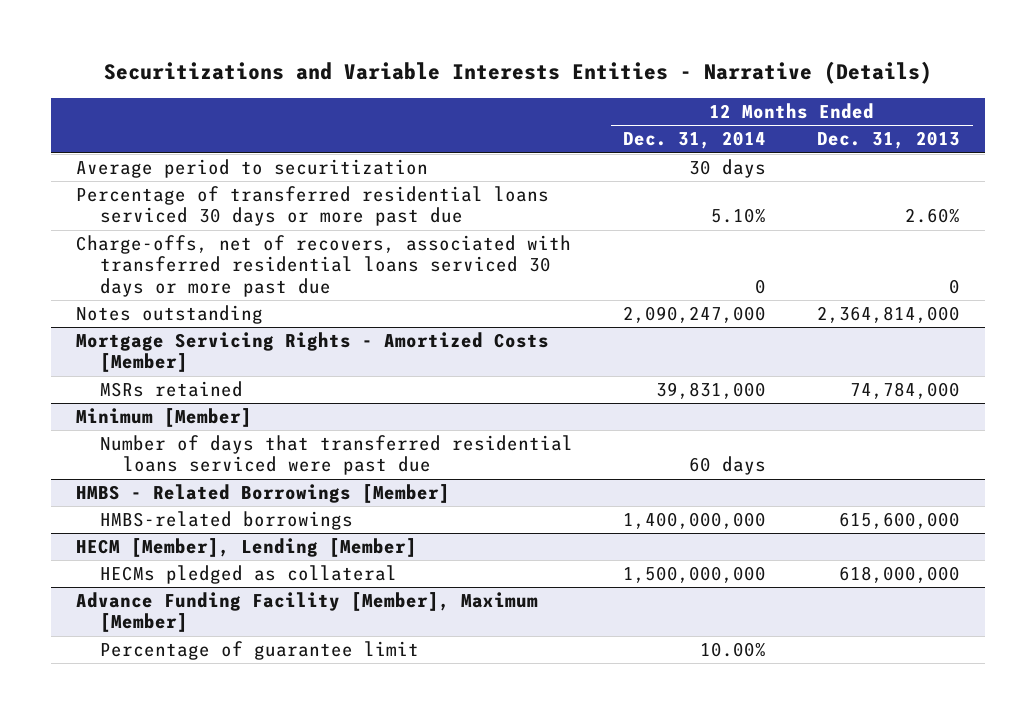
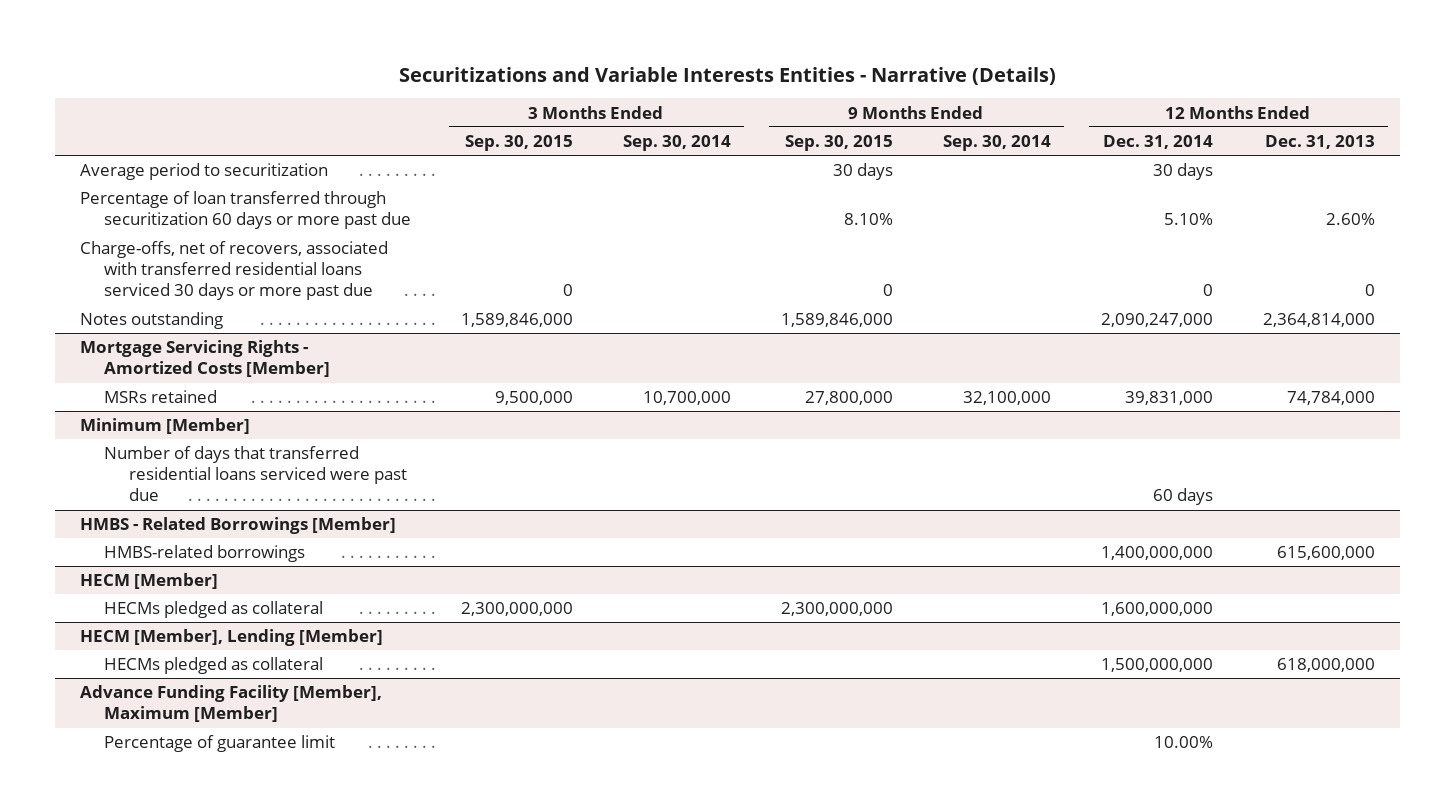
- | 12 Months Ended Dec. 31, 2014 | 12 Months Ended Dec. 31, 2013
+ | 3 Months Ended Sep. 30, 2015 | 3 Months Ended Sep. 30, 2014 | 9 Months Ended Sep. 30, 2015 | 9 Months Ended Sep. 30, 2014 | 12 Months Ended Dec. 31, 2014 | 12 Months Ended Dec. 31, 2013
- Percentage of transferred residential loans serviced 30 days or more past due | 5.10% | 2.60%
+ Percentage of loan transferred through securitization 60 days or more past due | | | 8.10% | | 5.10% | 2.60%
+ HECM [Member]
+ HECMs pledged as collateral | 2,300,000,000 | | 2,300,000,000 | | 1,600,000,000 |

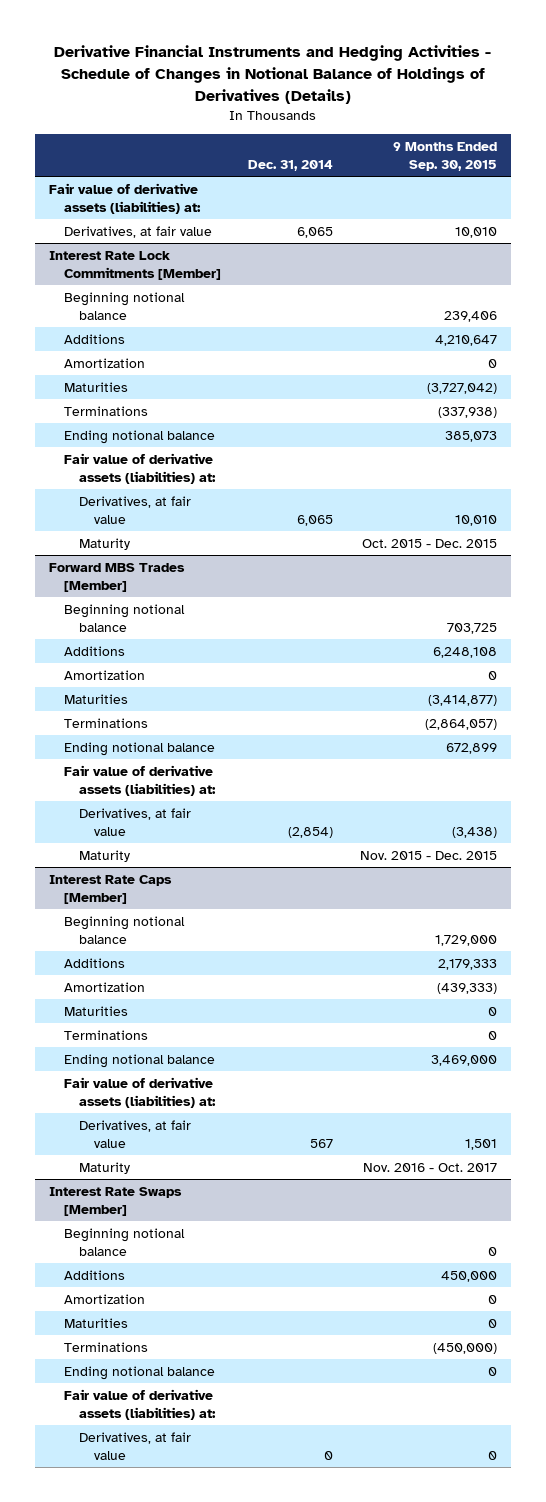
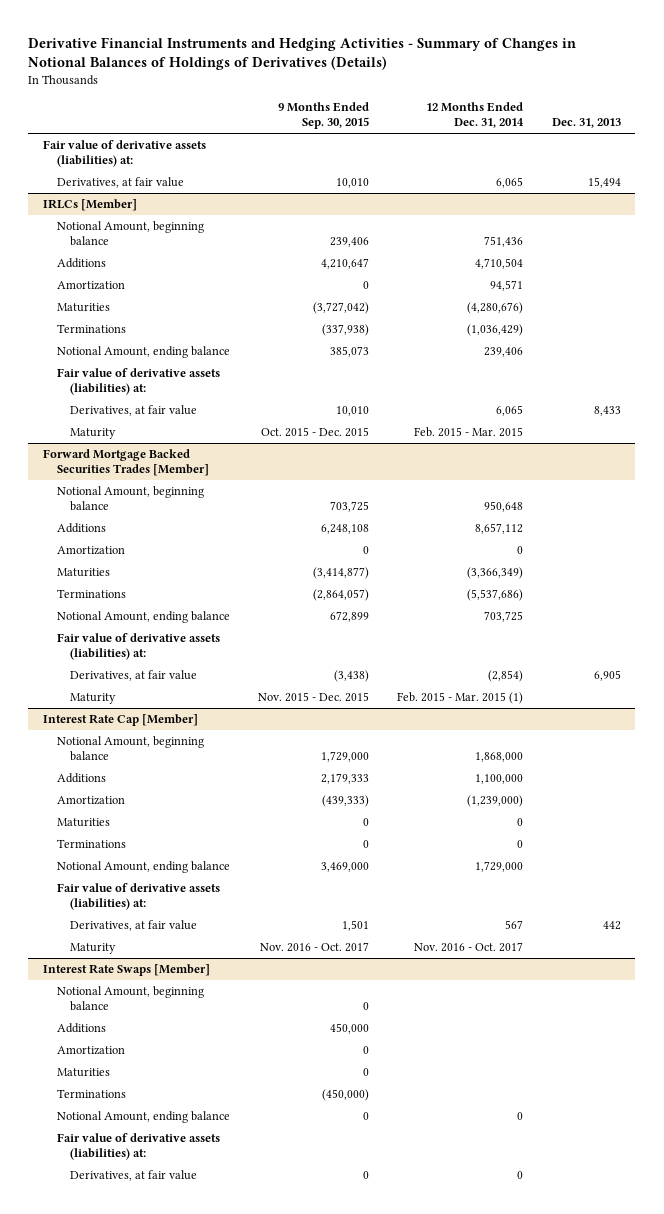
- Derivative Financial Instruments and Hedging Activities - Schedule of Changes in Notional Balance of Holdings of Derivatives (Details)
+ Derivative Financial Instruments and Hedging Activities - Summary of Changes in Notional Balances of Holdings of Derivatives (Details)
- | Dec. 31, 2014 | 9 Months Ended Sep. 30, 2015
+ | 9 Months Ended Sep. 30, 2015 | 12 Months Ended Dec. 31, 2014 | Dec. 31, 2013
- Interest Rate Lock Commitments [Member]
- Beginning notional balance | | 239,406
+ IRLCs [Member]
+ Notional Amount, beginning balance | 239,406 | 751,436 |
- Ending notional balance | | 385,073
+ Notional Amount, ending balance | 385,073 | 239,406 |
- Forward MBS Trades [Member]
- Beginning notional balance | | 703,725
+ Forward Mortgage Backed Securities Trades [Member]
+ Notional Amount, beginning balance | 703,725 | 950,648 |
- Ending notional balance | | 672,899
+ Notional Amount, ending balance | 672,899 | 703,725 |
- Interest Rate Caps [Member]
- Beginning notional balance | | 1,729,000
+ Interest Rate Cap [Member]
+ Notional Amount, beginning balance | 1,729,000 | 1,868,000 |
- Ending notional balance | | 3,469,000
+ Notional Amount, ending balance | 3,469,000 | 1,729,000 |
@ Interest Rate Swaps [Member]
- Beginning notional balance | | 0
+ Notional Amount, beginning balance | 0 | |
- Ending notional balance | | 0
+ Notional Amount, ending balance | 0 | 0 |

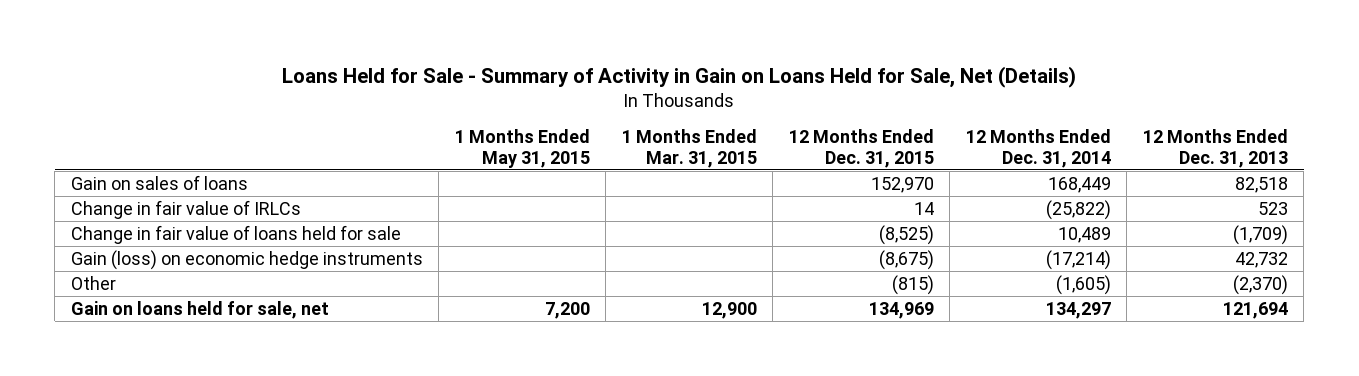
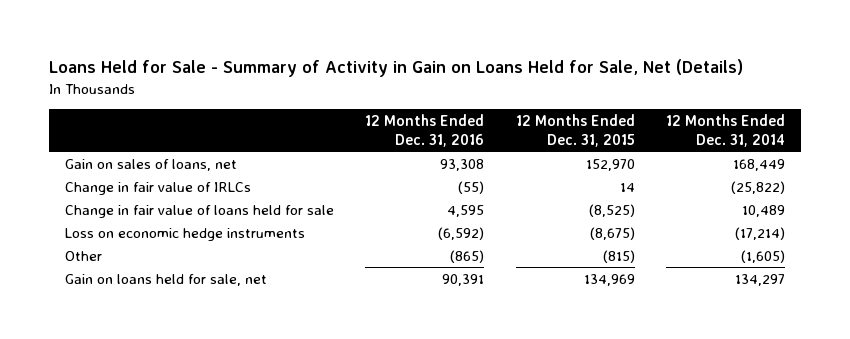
- | 1 Months Ended May 31, 2015 | 1 Months Ended Mar. 31, 2015 | 12 Months Ended Dec. 31, 2015 | 12 Months Ended Dec. 31, 2014 | 12 Months Ended Dec. 31, 2013
+ | 12 Months Ended Dec. 31, 2016 | 12 Months Ended Dec. 31, 2015 | 12 Months Ended Dec. 31, 2014
- Gain on sales of loans | | | 152,970 | 168,449 | 82,518
+ Gain on sales of loans, net | 93,308 | 152,970 | 168,449
- Gain (loss) on economic hedge instruments | | | (8,675) | (17,214) | 42,732
+ Loss on economic hedge instruments | (6,592) | (8,675) | (17,214)

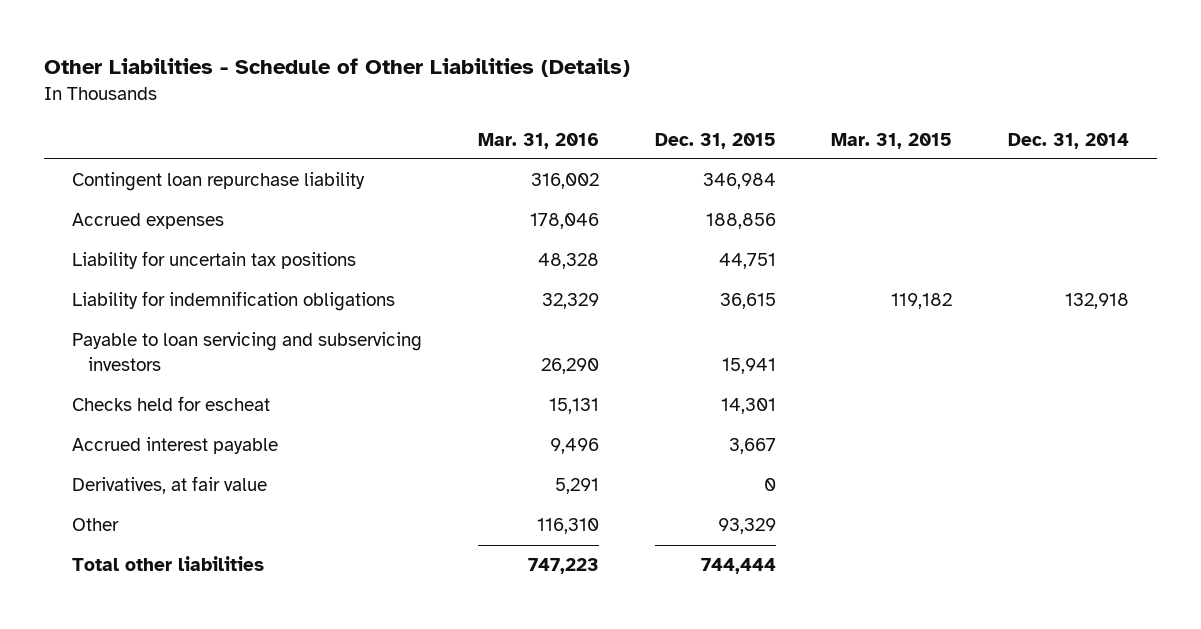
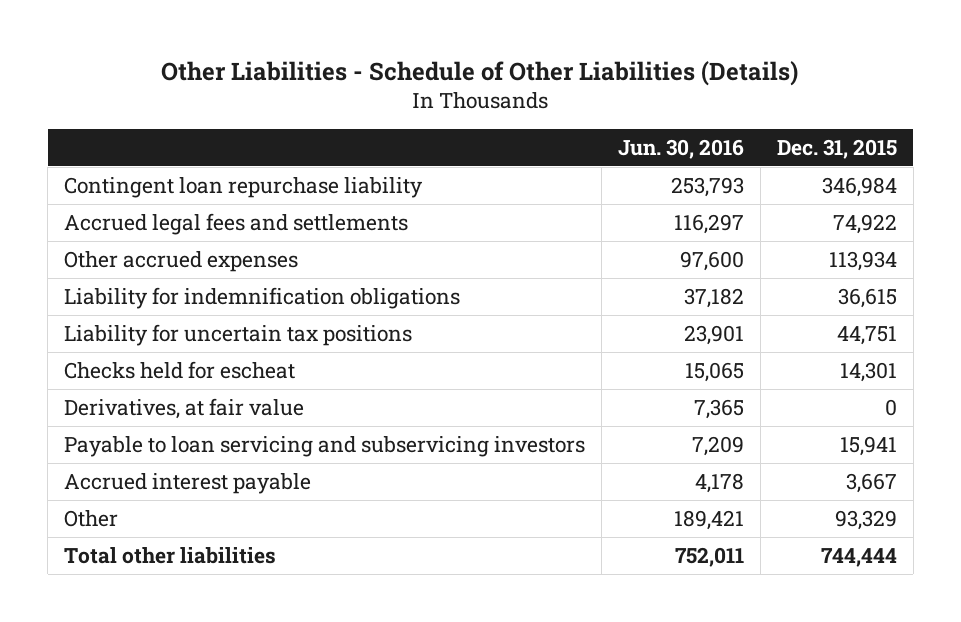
- | Mar. 31, 2016 | Dec. 31, 2015 | Mar. 31, 2015 | Dec. 31, 2014
+ | Jun. 30, 2016 | Dec. 31, 2015
- Accrued expenses | 178,046 | 188,856 | |
+ Accrued legal fees and settlements | 116,297 | 74,922
+ Other accrued expenses | 97,600 | 113,934
moved down: Liability for uncertain tax positions | 23,901 | 44,751
moved down: Payable to loan servicing and subservicing investors | 7,209 | 15,941
moved down: Accrued interest payable | 4,178 | 3,667

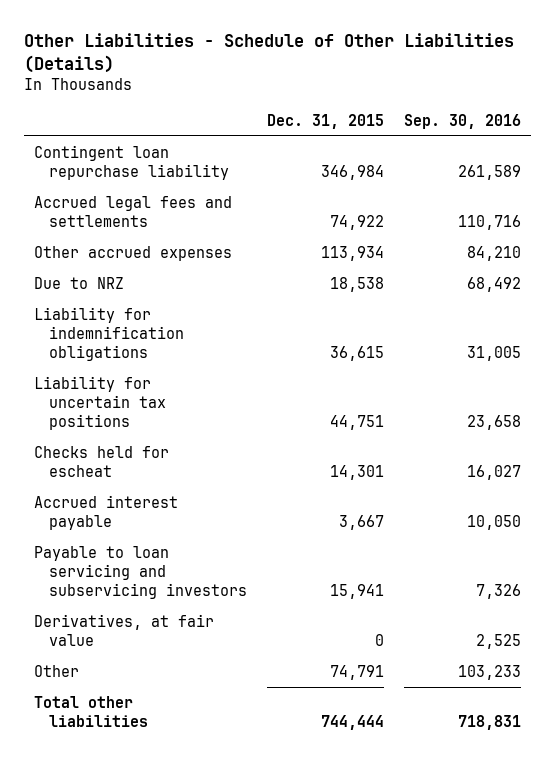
- | Jun. 30, 2016 | Dec. 31, 2015
+ | Dec. 31, 2015 | Sep. 30, 2016
+ Due to NRZ | 18,538 | 68,492
- Other | 189,421 | 93,329
moved down: Payable to loan servicing and subservicing investors | 15,941 | 7,326
moved down: Derivatives, at fair value | 0 | 2,525
+ Other | 74,791 | 103,233

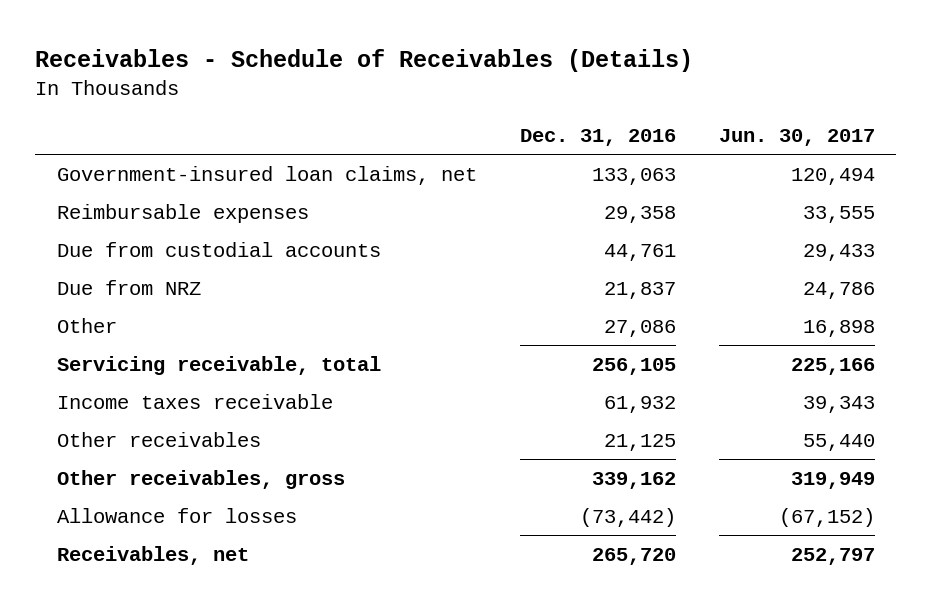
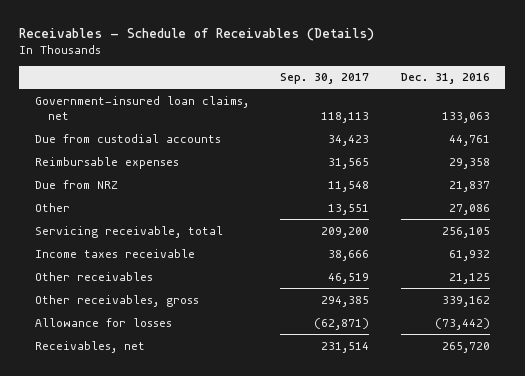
- | Dec. 31, 2016 | Jun. 30, 2017
+ | Sep. 30, 2017 | Dec. 31, 2016
moved down: Reimbursable expenses | 31,565 | 29,358

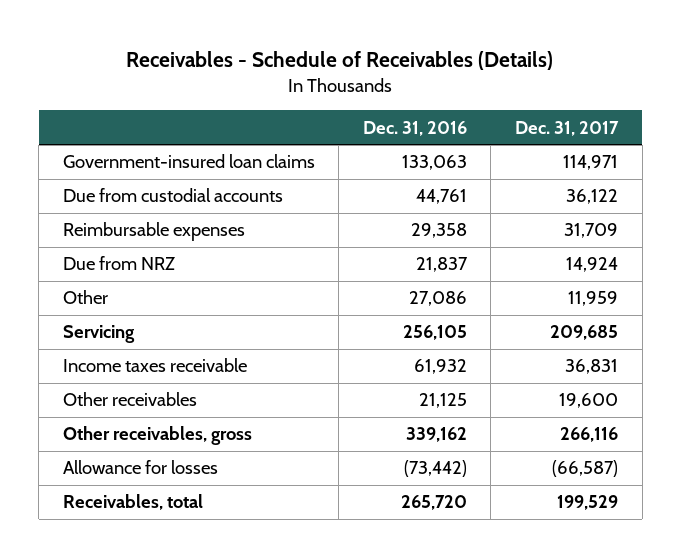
- | Sep. 30, 2017 | Dec. 31, 2016
+ | Dec. 31, 2016 | Dec. 31, 2017
- Government-insured loan claims, net | 118,113 | 133,063
+ Government-insured loan claims | 133,063 | 114,971
- Servicing receivable, total | 209,200 | 256,105
+ Servicing | 256,105 | 209,685
- Receivables, net | 231,514 | 265,720
+ Receivables, total | 265,720 | 199,529

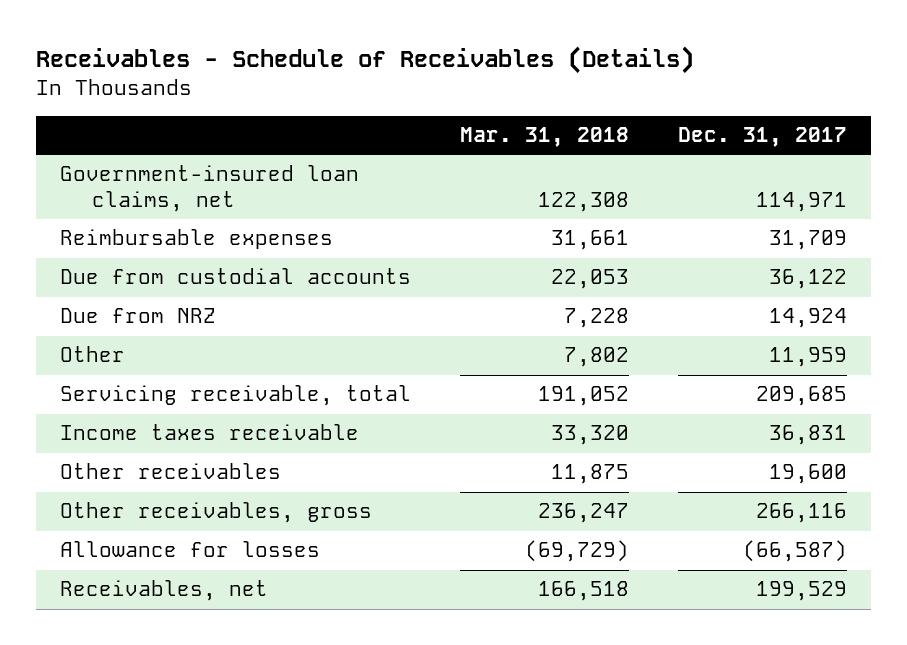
- | Dec. 31, 2016 | Dec. 31, 2017
+ | Mar. 31, 2018 | Dec. 31, 2017
- Government-insured loan claims | 133,063 | 114,971
+ Government-insured loan claims, net | 122,308 | 114,971
moved down: Due from custodial accounts | 22,053 | 36,122
- Servicing | 256,105 | 209,685
+ Servicing receivable, total | 191,052 | 209,685
- Receivables, total | 265,720 | 199,529
+ Receivables, net | 166,518 | 199,529

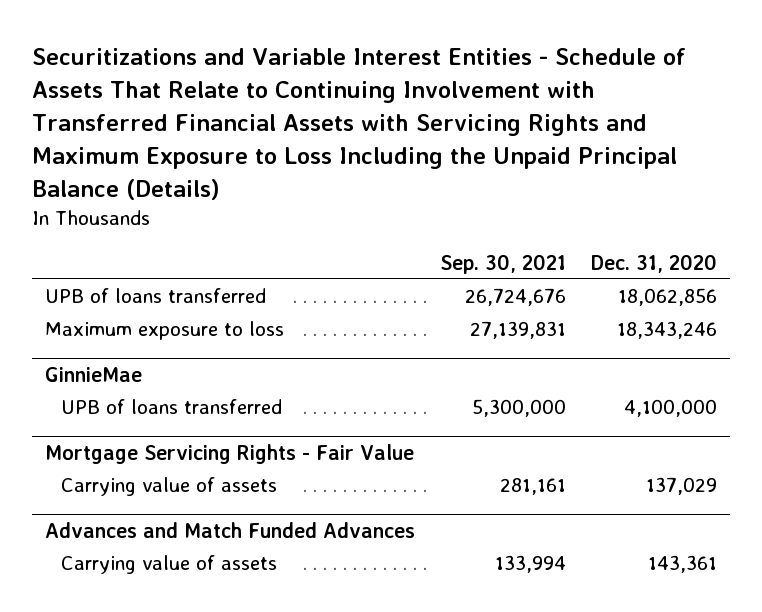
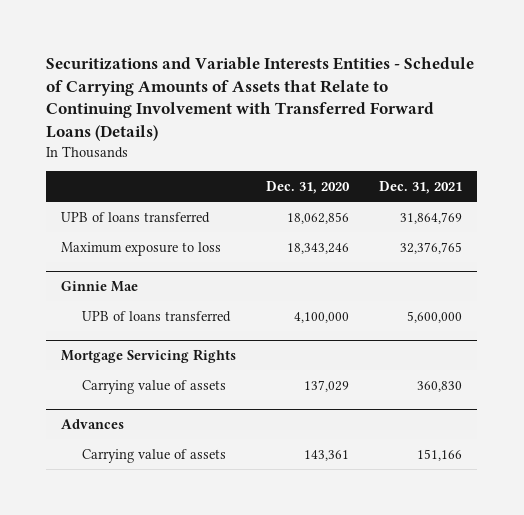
- Securitizations and Variable Interest Entities - Schedule of Assets That Relate to Continuing Involvement with Transferred Financial Assets with Servicing Rights and Maximum Exposure to Loss Including the Unpaid Principal Balance (Details)
+ Securitizations and Variable Interests Entities - Schedule of Carrying Amounts of Assets that Relate to Continuing Involvement with Transferred Forward Loans (Details)
- | Sep. 30, 2021 | Dec. 31, 2020
+ | Dec. 31, 2020 | Dec. 31, 2021
- GinnieMae
+ Ginnie Mae
- Mortgage Servicing Rights - Fair Value
+ Mortgage Servicing Rights
- Advances and Match Funded Advances
+ Advances

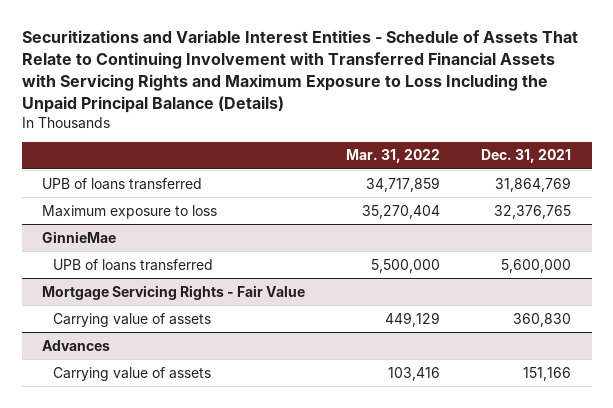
- Securitizations and Variable Interests Entities - Schedule of Carrying Amounts of Assets that Relate to Continuing Involvement with Transferred Forward Loans (Details)
+ Securitizations and Variable Interest Entities - Schedule of Assets That Relate to Continuing Involvement with Transferred Financial Assets with Servicing Rights and Maximum Exposure to Loss Including the Unpaid Principal Balance (Details)
- | Dec. 31, 2020 | Dec. 31, 2021
+ | Mar. 31, 2022 | Dec. 31, 2021
- Ginnie Mae
+ GinnieMae
- Mortgage Servicing Rights
+ Mortgage Servicing Rights - Fair Value

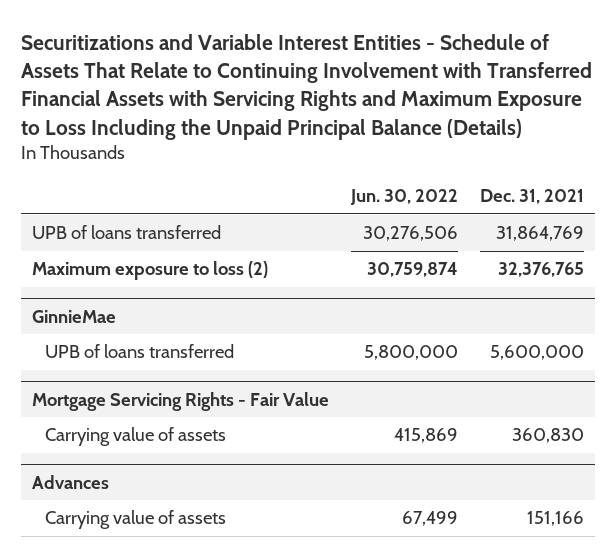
- | Mar. 31, 2022 | Dec. 31, 2021
+ | Jun. 30, 2022 | Dec. 31, 2021
- Maximum exposure to loss | 35,270,404 | 32,376,765
+ Maximum exposure to loss (2) | 30,759,874 | 32,376,765

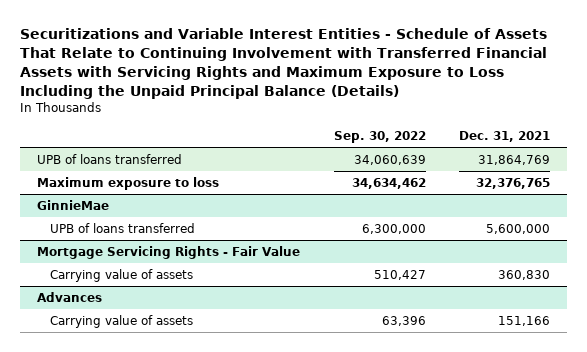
- | Jun. 30, 2022 | Dec. 31, 2021
+ | Sep. 30, 2022 | Dec. 31, 2021
- Maximum exposure to loss (2) | 30,759,874 | 32,376,765
+ Maximum exposure to loss | 34,634,462 | 32,376,765

